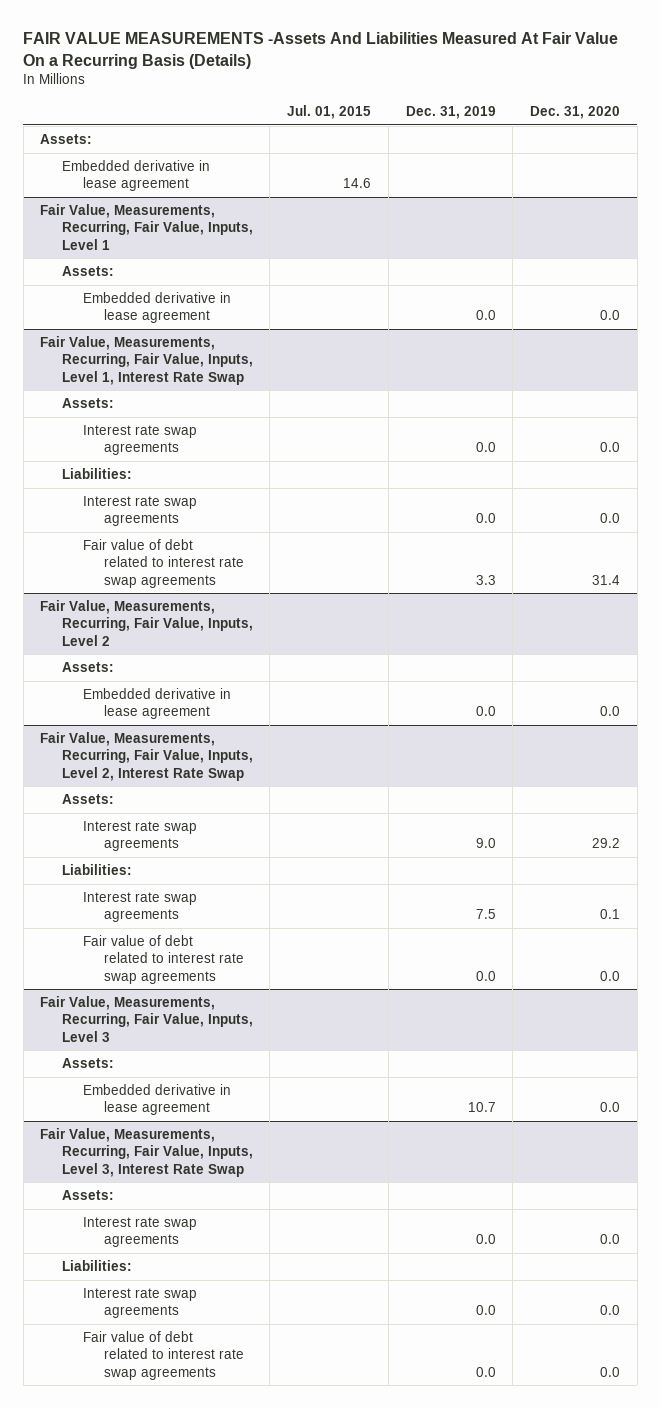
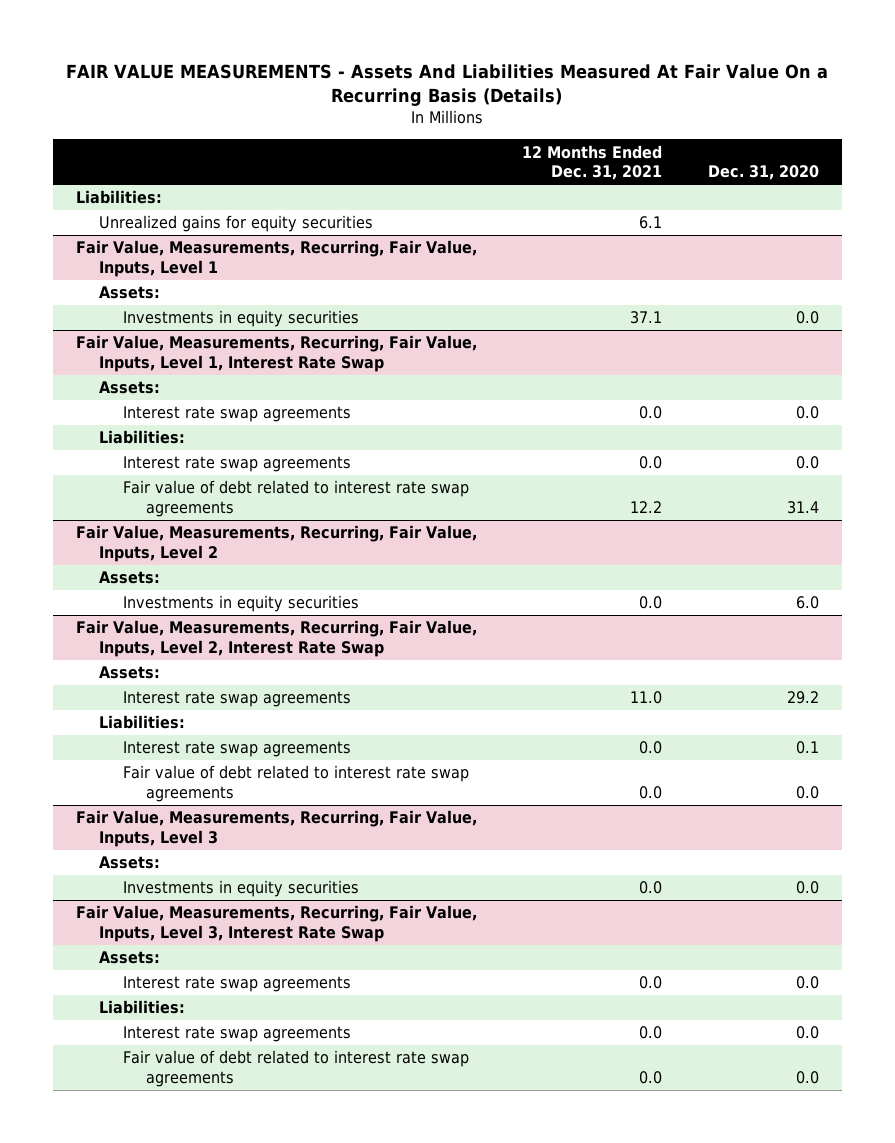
- FAIR VALUE MEASUREMENTS -Assets And Liabilities Measured At Fair Value On a Recurring Basis (Details)
+ FAIR VALUE MEASUREMENTS - Assets And Liabilities Measured At Fair Value On a Recurring Basis (Details)
- | Jul. 01, 2015 | Dec. 31, 2019 | Dec. 31, 2020
+ | 12 Months Ended Dec. 31, 2021 | Dec. 31, 2020
- Assets:
- Embedded derivative in lease agreement | 14.6 | |
+ Liabilities:
+ Unrealized gains for equity securities | 6.1 |
@ Fair Value, Measurements, Recurring, Fair Value, Inputs, Level 1
- Embedded derivative in lease agreement | | 0.0 | 0.0
+ Investments in equity securities | 37.1 | 0.0
@ Fair Value, Measurements, Recurring, Fair Value, Inputs, Level 2
- Embedded derivative in lease agreement | | 0.0 | 0.0
+ Investments in equity securities | 0.0 | 6.0
@ Fair Value, Measurements, Recurring, Fair Value, Inputs, Level 3
- Embedded derivative in lease agreement | | 10.7 | 0.0
+ Investments in equity securities | 0.0 | 0.0

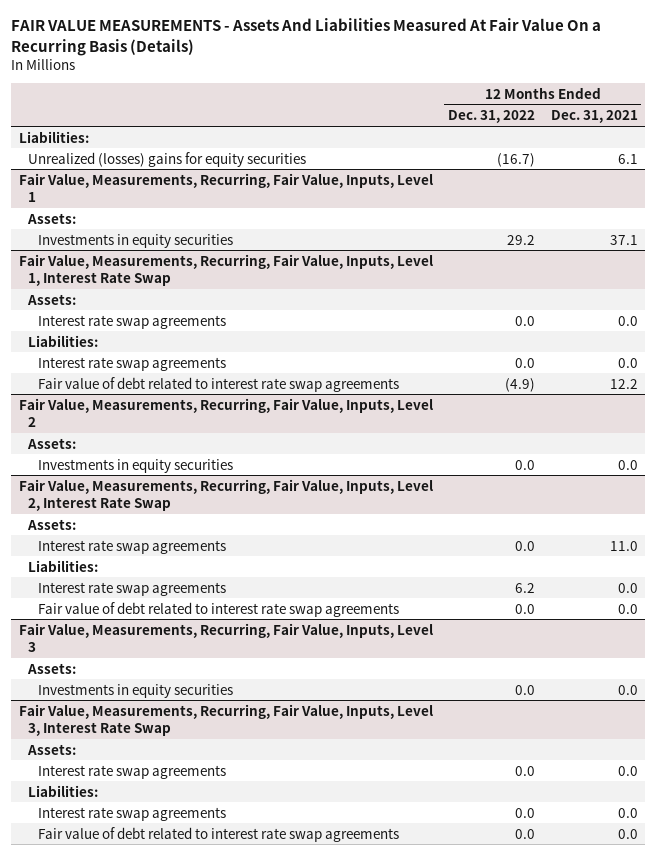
- | 12 Months Ended Dec. 31, 2021 | Dec. 31, 2020
+ | 12 Months Ended Dec. 31, 2022 | 12 Months Ended Dec. 31, 2021
- Unrealized gains for equity securities | 6.1 |
+ Unrealized (losses) gains for equity securities | (16.7) | 6.1

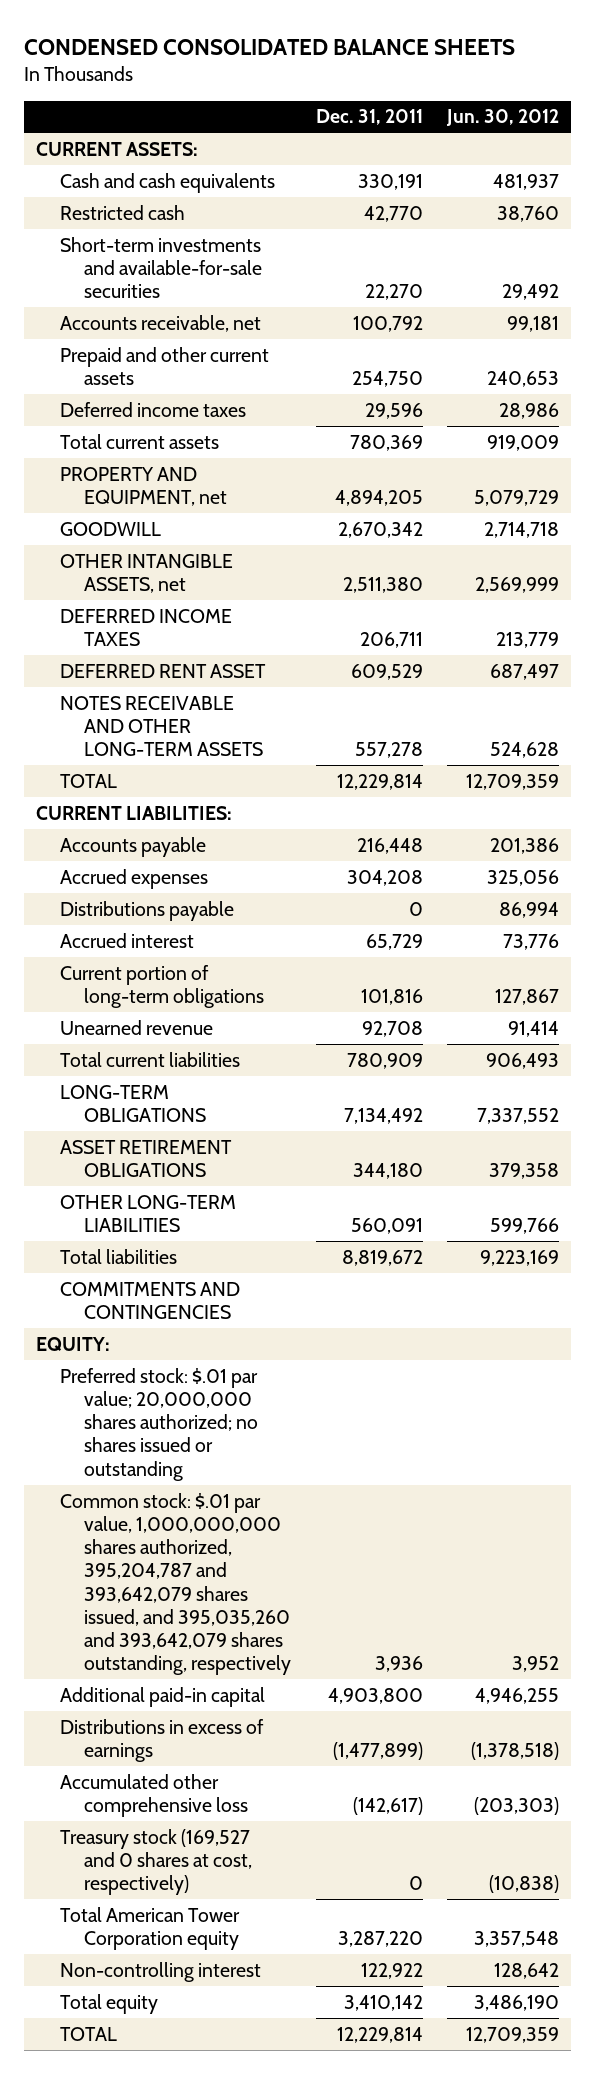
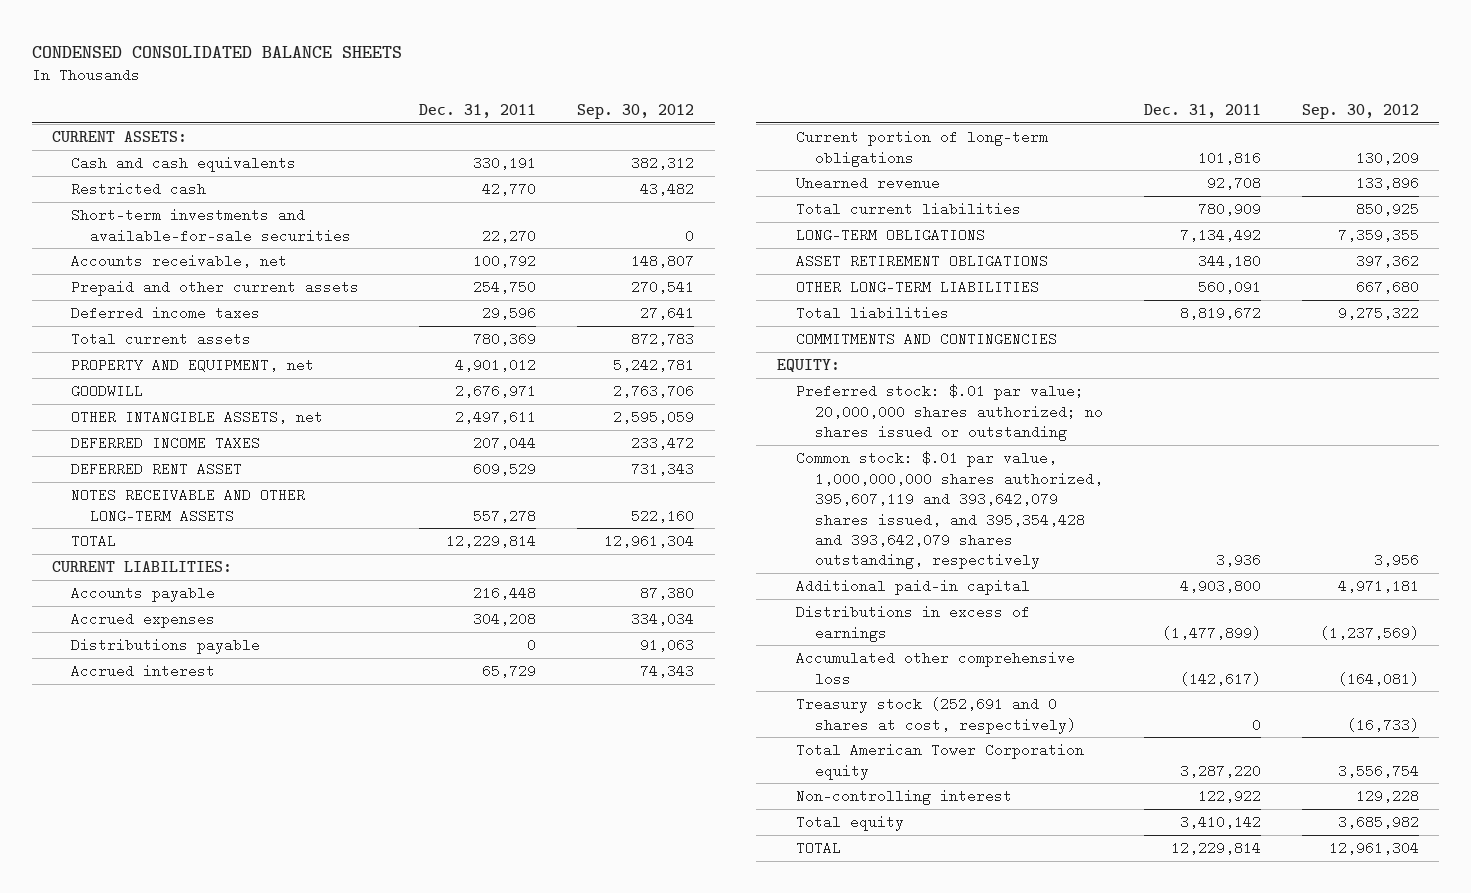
- | Dec. 31, 2011 | Jun. 30, 2012
+ | Dec. 31, 2011 | Sep. 30, 2012
- PROPERTY AND EQUIPMENT, net | 4,894,205 | 5,079,729
- GOODWILL | 2,670,342 | 2,714,718
- OTHER INTANGIBLE ASSETS, net | 2,511,380 | 2,569,999
- DEFERRED INCOME TAXES | 206,711 | 213,779
+ PROPERTY AND EQUIPMENT, net | 4,901,012 | 5,242,781
+ GOODWILL | 2,676,971 | 2,763,706
+ OTHER INTANGIBLE ASSETS, net | 2,497,611 | 2,595,059
+ DEFERRED INCOME TAXES | 207,044 | 233,472
- Common stock: $.01 par value, 1,000,000,000 shares authorized, 395,204,787 and 393,642,079 shares issued, and 395,035,260 and 393,642,079 shares outstanding, respectively | 3,936 | 3,952
+ Common stock: $.01 par value, 1,000,000,000 shares authorized, 395,607,119 and 393,642,079 shares issued, and 395,354,428 and 393,642,079 shares outstanding, respectively | 3,936 | 3,956
- Treasury stock (169,527 and 0 shares at cost, respectively) | 0 | (10,838)
+ Treasury stock (252,691 and 0 shares at cost, respectively) | 0 | (16,733)

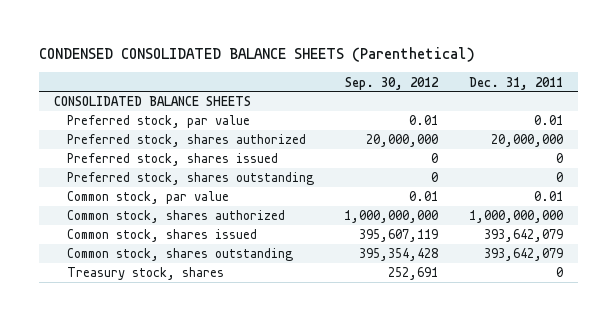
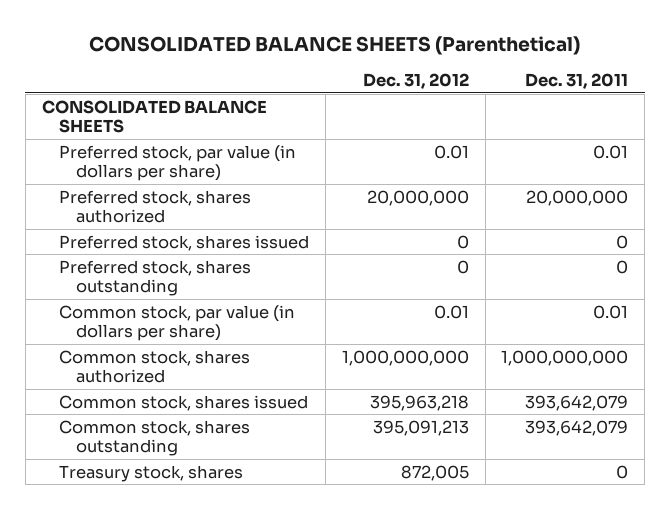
- CONDENSED CONSOLIDATED BALANCE SHEETS (Parenthetical)
+ CONSOLIDATED BALANCE SHEETS (Parenthetical)
- | Sep. 30, 2012 | Dec. 31, 2011
+ | Dec. 31, 2012 | Dec. 31, 2011
- Preferred stock, par value | 0.01 | 0.01
+ Preferred stock, par value (in dollars per share) | 0.01 | 0.01
- Common stock, par value | 0.01 | 0.01
+ Common stock, par value (in dollars per share) | 0.01 | 0.01

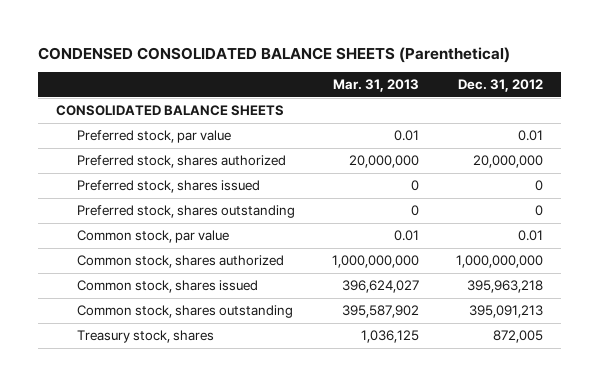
- CONSOLIDATED BALANCE SHEETS (Parenthetical)
+ CONDENSED CONSOLIDATED BALANCE SHEETS (Parenthetical)
- | Dec. 31, 2012 | Dec. 31, 2011
+ | Mar. 31, 2013 | Dec. 31, 2012
- Preferred stock, par value (in dollars per share) | 0.01 | 0.01
+ Preferred stock, par value | 0.01 | 0.01
- Common stock, par value (in dollars per share) | 0.01 | 0.01
+ Common stock, par value | 0.01 | 0.01

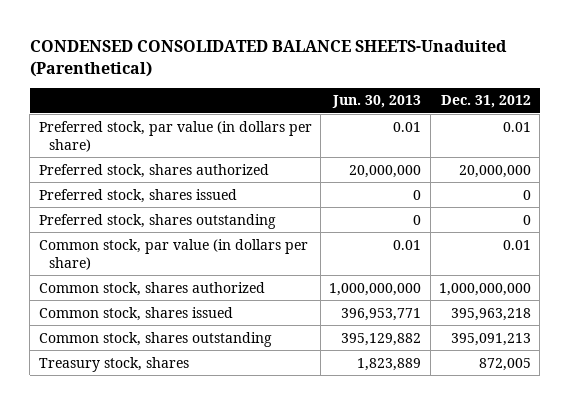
- CONDENSED CONSOLIDATED BALANCE SHEETS (Parenthetical)
+ CONDENSED CONSOLIDATED BALANCE SHEETS-Unaduited (Parenthetical)
- | Mar. 31, 2013 | Dec. 31, 2012
+ | Jun. 30, 2013 | Dec. 31, 2012
- CONSOLIDATED BALANCE SHEETS
- Preferred stock, par value | 0.01 | 0.01
+ Preferred stock, par value (in dollars per share) | 0.01 | 0.01
- Common stock, par value | 0.01 | 0.01
+ Common stock, par value (in dollars per share) | 0.01 | 0.01

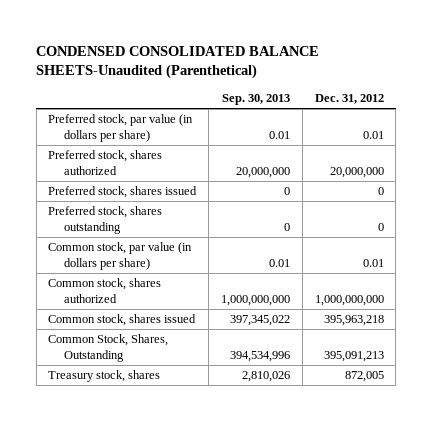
- CONDENSED CONSOLIDATED BALANCE SHEETS-Unaduited (Parenthetical)
+ CONDENSED CONSOLIDATED BALANCE SHEETS-Unaudited (Parenthetical)
- | Jun. 30, 2013 | Dec. 31, 2012
+ | Sep. 30, 2013 | Dec. 31, 2012
- Common stock, shares outstanding | 395,129,882 | 395,091,213
+ Common Stock, Shares, Outstanding | 394,534,996 | 395,091,213

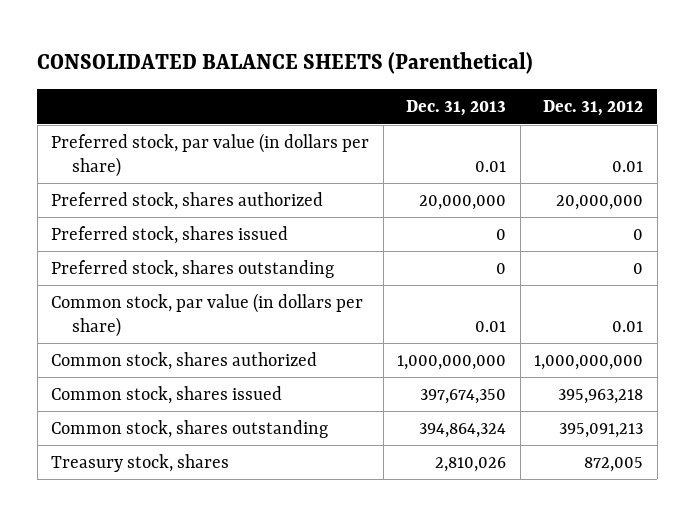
- CONDENSED CONSOLIDATED BALANCE SHEETS-Unaudited (Parenthetical)
+ CONSOLIDATED BALANCE SHEETS (Parenthetical)
- | Sep. 30, 2013 | Dec. 31, 2012
+ | Dec. 31, 2013 | Dec. 31, 2012
- Common Stock, Shares, Outstanding | 394,534,996 | 395,091,213
+ Common stock, shares outstanding | 394,864,324 | 395,091,213

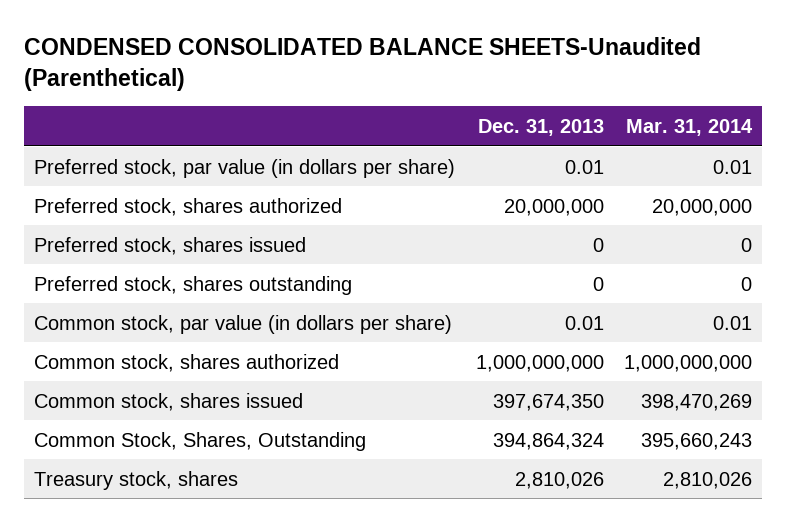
- CONSOLIDATED BALANCE SHEETS (Parenthetical)
+ CONDENSED CONSOLIDATED BALANCE SHEETS-Unaudited (Parenthetical)
- | Dec. 31, 2013 | Dec. 31, 2012
+ | Dec. 31, 2013 | Mar. 31, 2014
- Common stock, shares outstanding | 394,864,324 | 395,091,213
+ Common Stock, Shares, Outstanding | 394,864,324 | 395,660,243

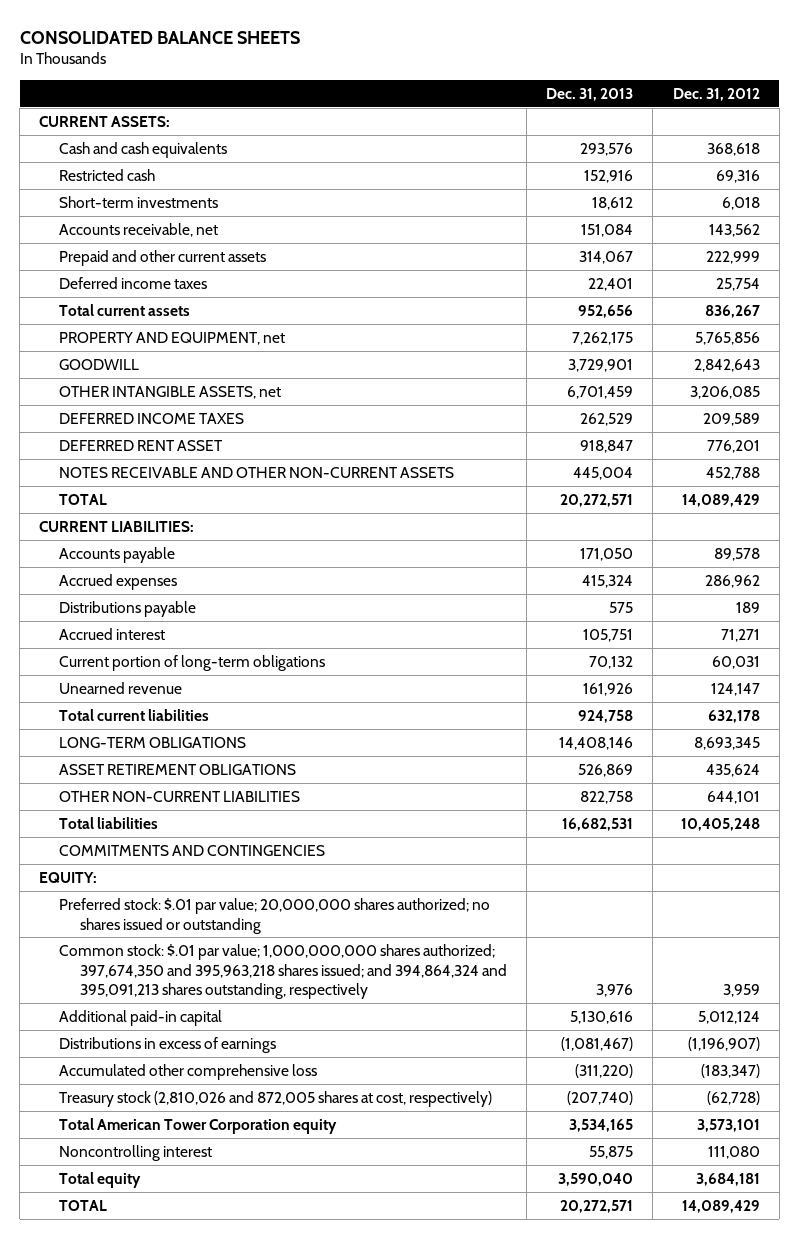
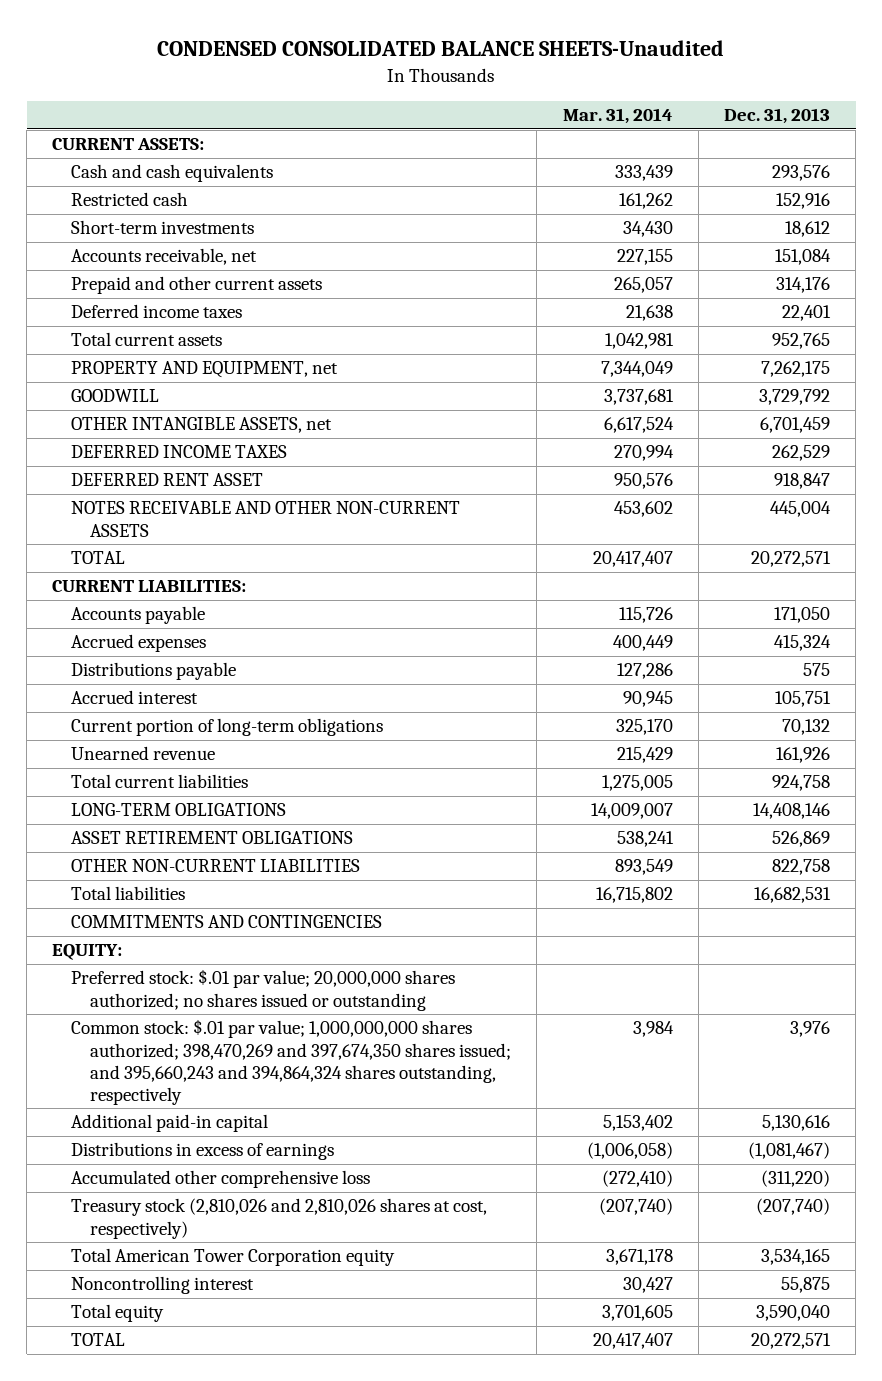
- CONSOLIDATED BALANCE SHEETS
+ CONDENSED CONSOLIDATED BALANCE SHEETS-Unaudited
- | Dec. 31, 2013 | Dec. 31, 2012
+ | Mar. 31, 2014 | Dec. 31, 2013
- Prepaid and other current assets | 314,067 | 222,999
+ Prepaid and other current assets | 265,057 | 314,176
- Total current assets | 952,656 | 836,267
+ Total current assets | 1,042,981 | 952,765
- GOODWILL | 3,729,901 | 2,842,643
+ GOODWILL | 3,737,681 | 3,729,792
- Common stock: $.01 par value; 1,000,000,000 shares authorized; 397,674,350 and 395,963,218 shares issued; and 394,864,324 and 395,091,213 shares outstanding, respectively | 3,976 | 3,959
+ Common stock: $.01 par value; 1,000,000,000 shares authorized; 398,470,269 and 397,674,350 shares issued; and 395,660,243 and 394,864,324 shares outstanding, respectively | 3,984 | 3,976
- Treasury stock (2,810,026 and 872,005 shares at cost, respectively) | (207,740) | (62,728)
+ Treasury stock (2,810,026 and 2,810,026 shares at cost, respectively) | (207,740) | (207,740)

